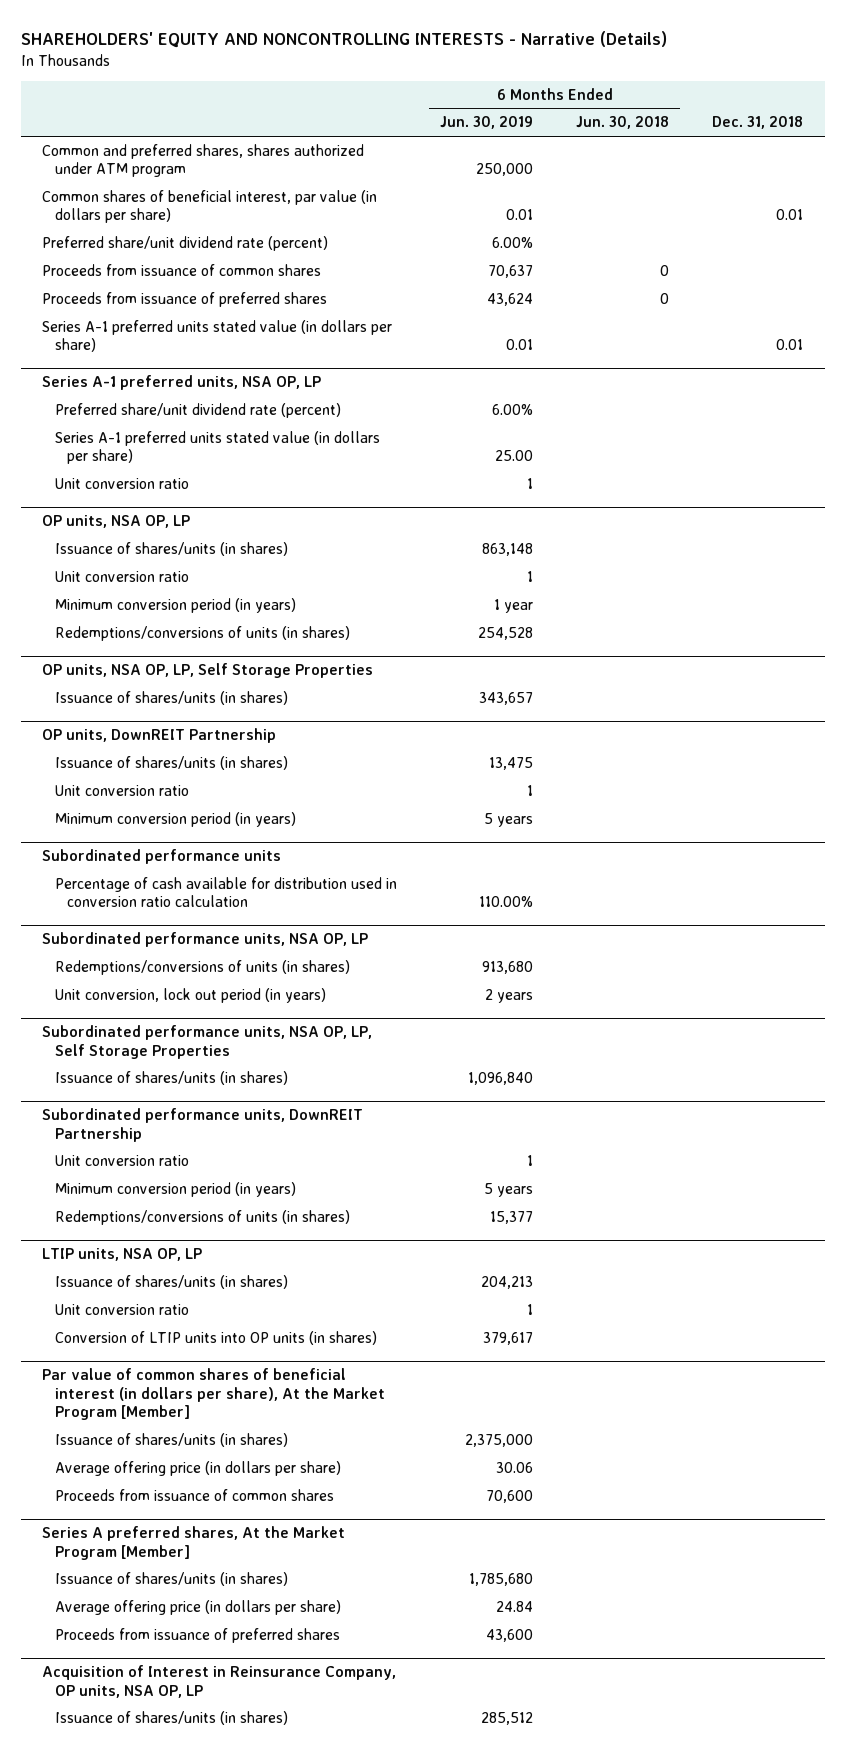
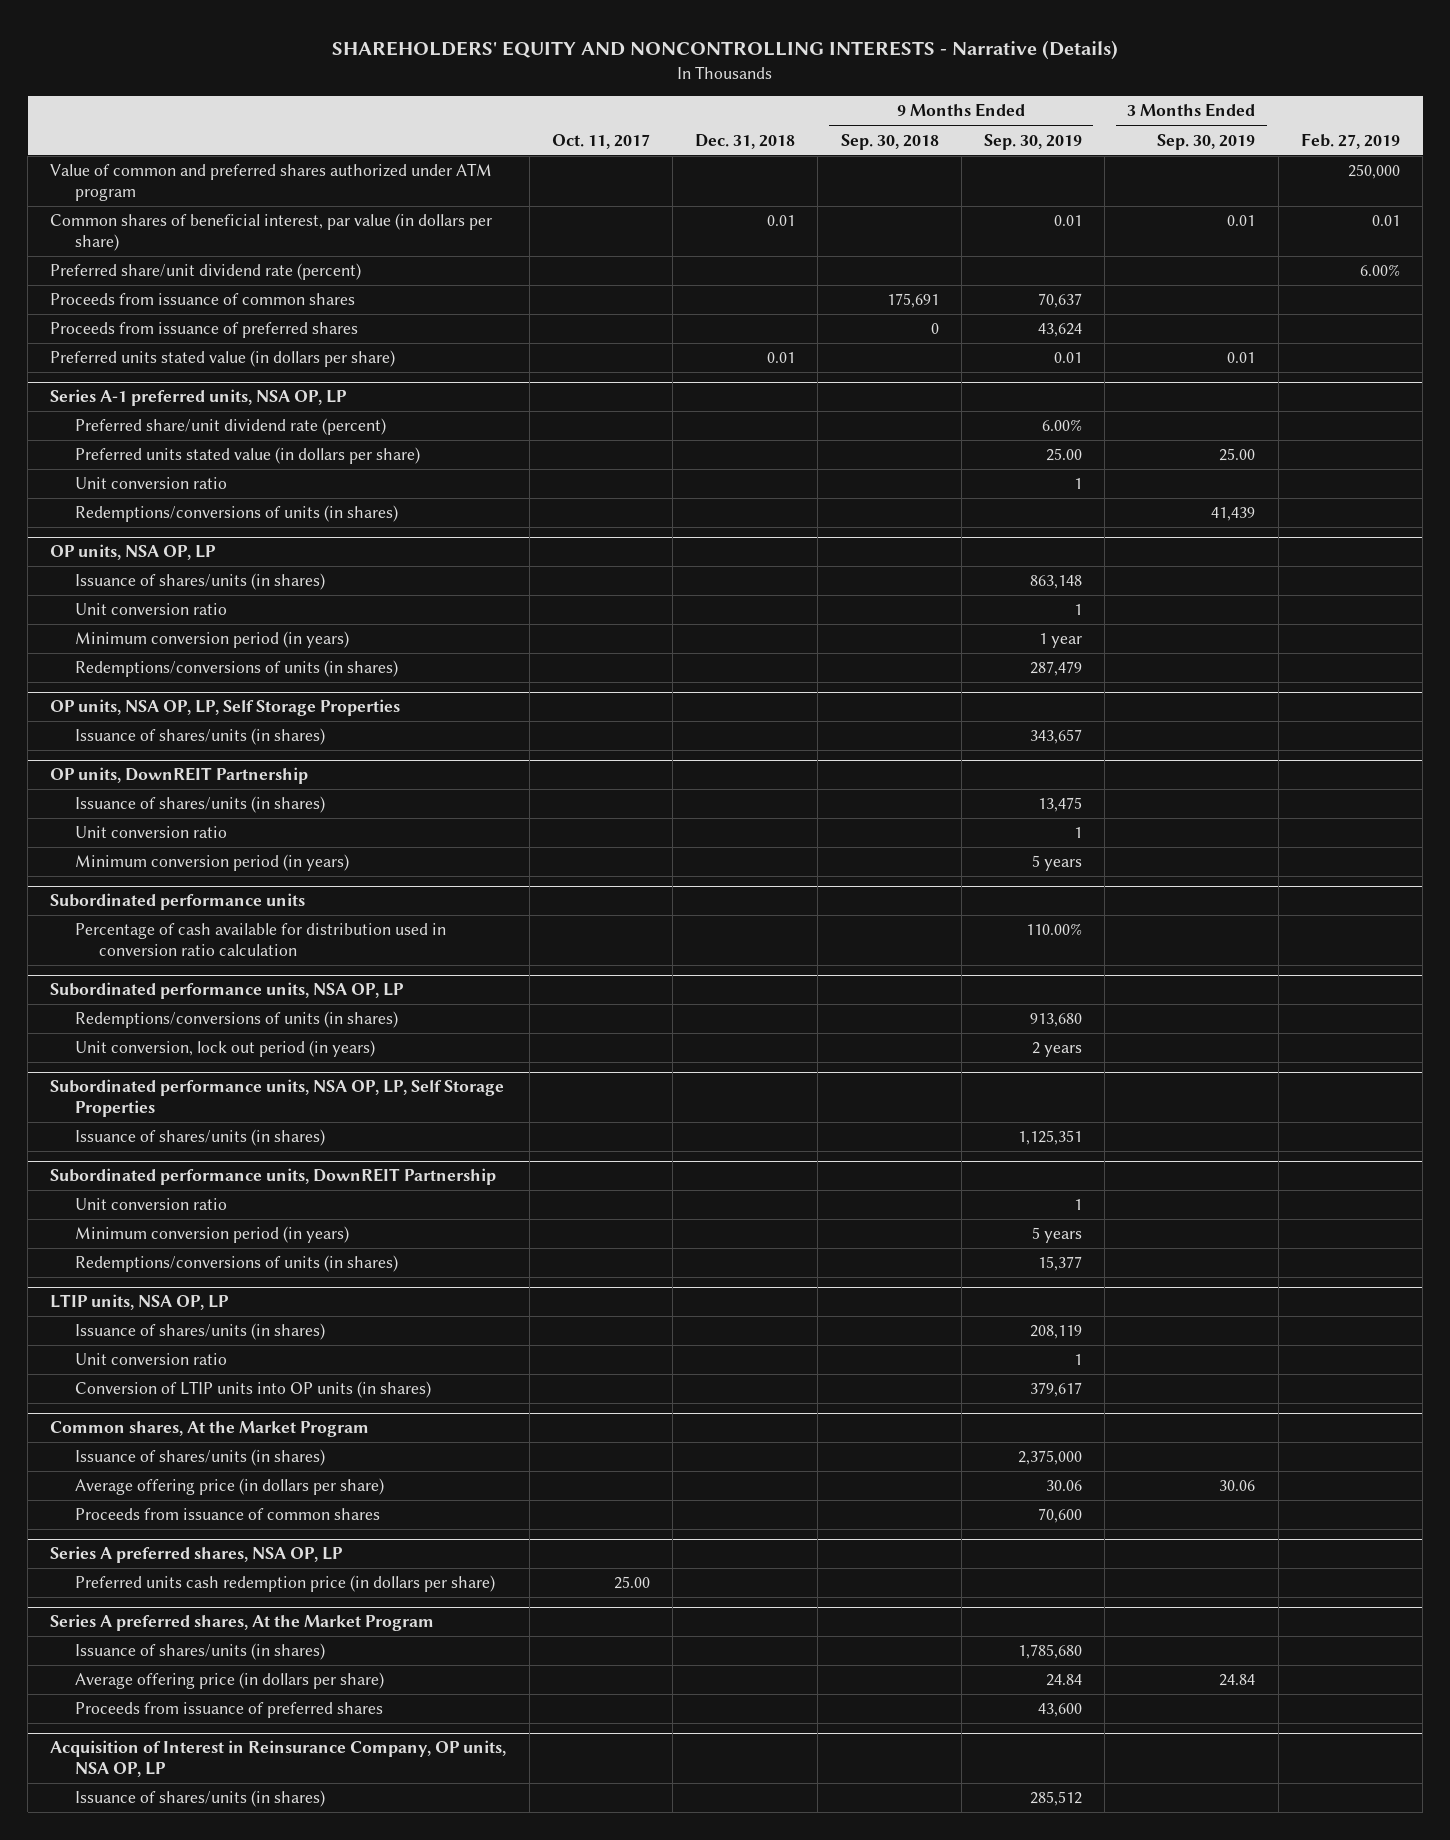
- | 6 Months Ended Jun. 30, 2019 | 6 Months Ended Jun. 30, 2018 | Dec. 31, 2018
+ | Oct. 11, 2017 | Dec. 31, 2018 | 9 Months Ended Sep. 30, 2018 | 9 Months Ended Sep. 30, 2019 | 3 Months Ended Sep. 30, 2019 | Feb. 27, 2019
- Common and preferred shares, shares authorized under ATM program | 250,000 | |
+ Value of common and preferred shares authorized under ATM program | | | | | | 250,000
- Series A-1 preferred units stated value (in dollars per share) | 0.01 | | 0.01
+ Preferred units stated value (in dollars per share) | | 0.01 | | 0.01 | 0.01 |
@ Series A-1 preferred units, NSA OP, LP
- Series A-1 preferred units stated value (in dollars per share) | 25.00 | |
+ Preferred units stated value (in dollars per share) | | | | 25.00 | 25.00 |
+ Redemptions/conversions of units (in shares) | | | | | 41,439 |
- Par value of common shares of beneficial interest (in dollars per share), At the Market Program [Member]
+ Common shares, At the Market Program
- Series A preferred shares, At the Market Program [Member]
+ Series A preferred shares, NSA OP, LP
+ Preferred units cash redemption price (in dollars per share) | 25.00 | | | | |
+ Series A preferred shares, At the Market Program

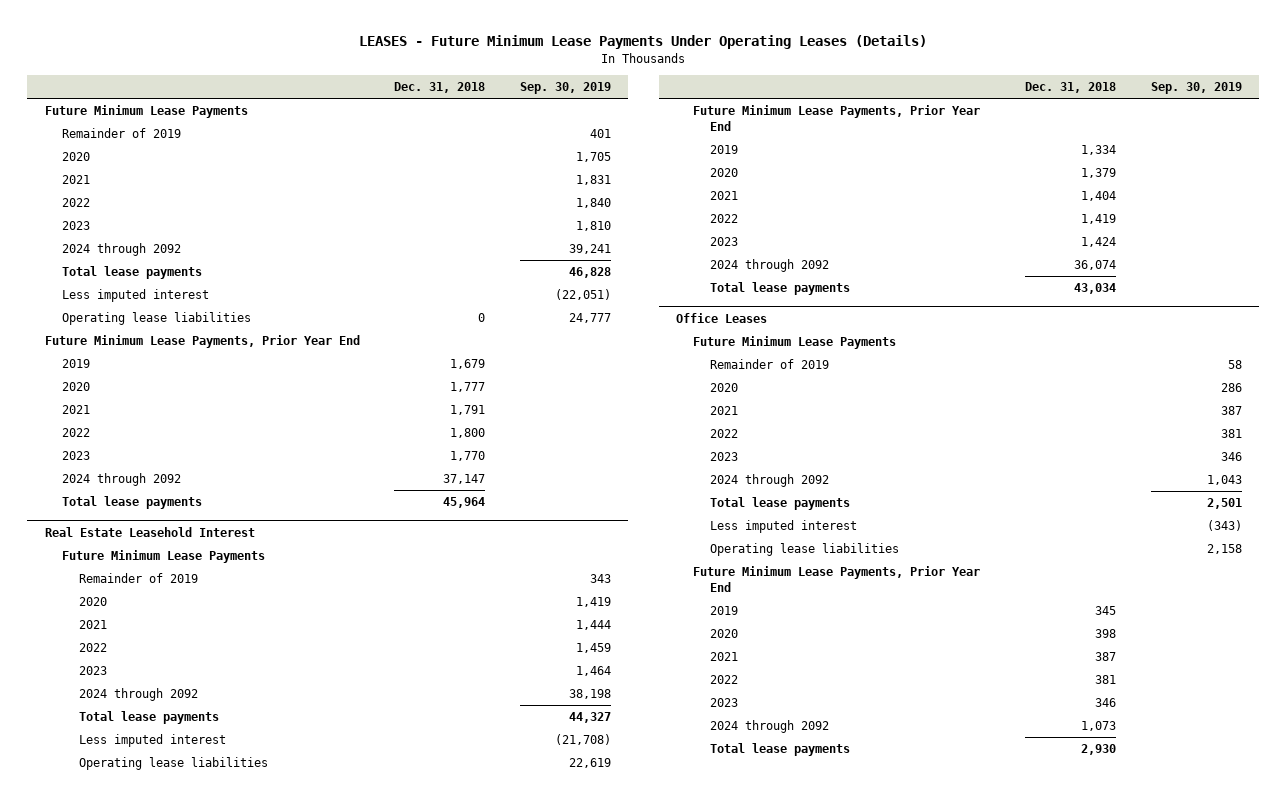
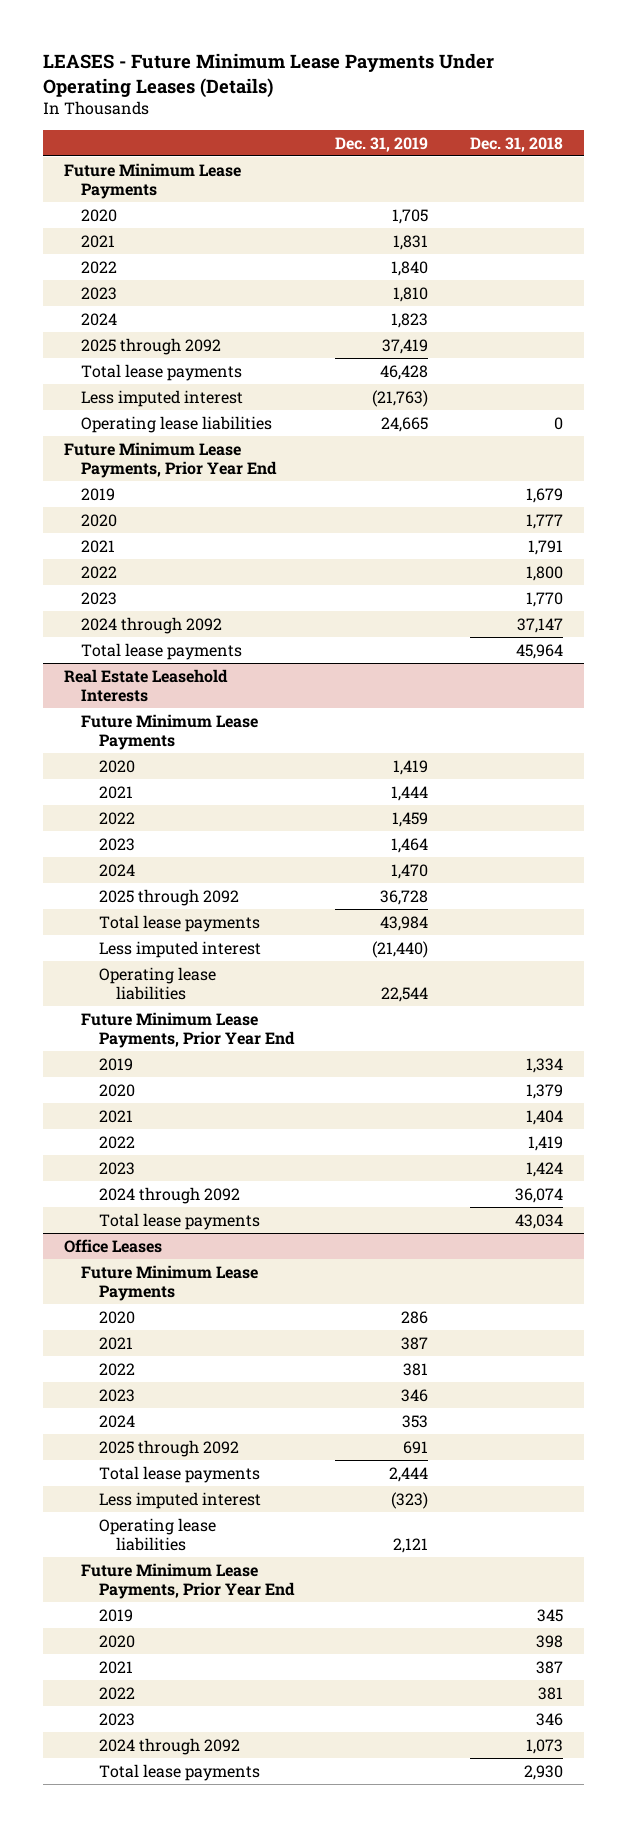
- | Dec. 31, 2018 | Sep. 30, 2019
+ | Dec. 31, 2019 | Dec. 31, 2018
- Remainder of 2019 | | 401
- 2024 through 2092 | | 39,241
+ 2024 | 1,823 |
+ 2025 through 2092 | 37,419 |
- Real Estate Leasehold Interest
+ Real Estate Leasehold Interests
- Remainder of 2019 | | 343
- 2024 through 2092 | | 38,198
+ 2024 | 1,470 |
+ 2025 through 2092 | 36,728 |
@ Office Leases
- Remainder of 2019 | | 58
- 2024 through 2092 | | 1,043
+ 2024 | 353 |
+ 2025 through 2092 | 691 |

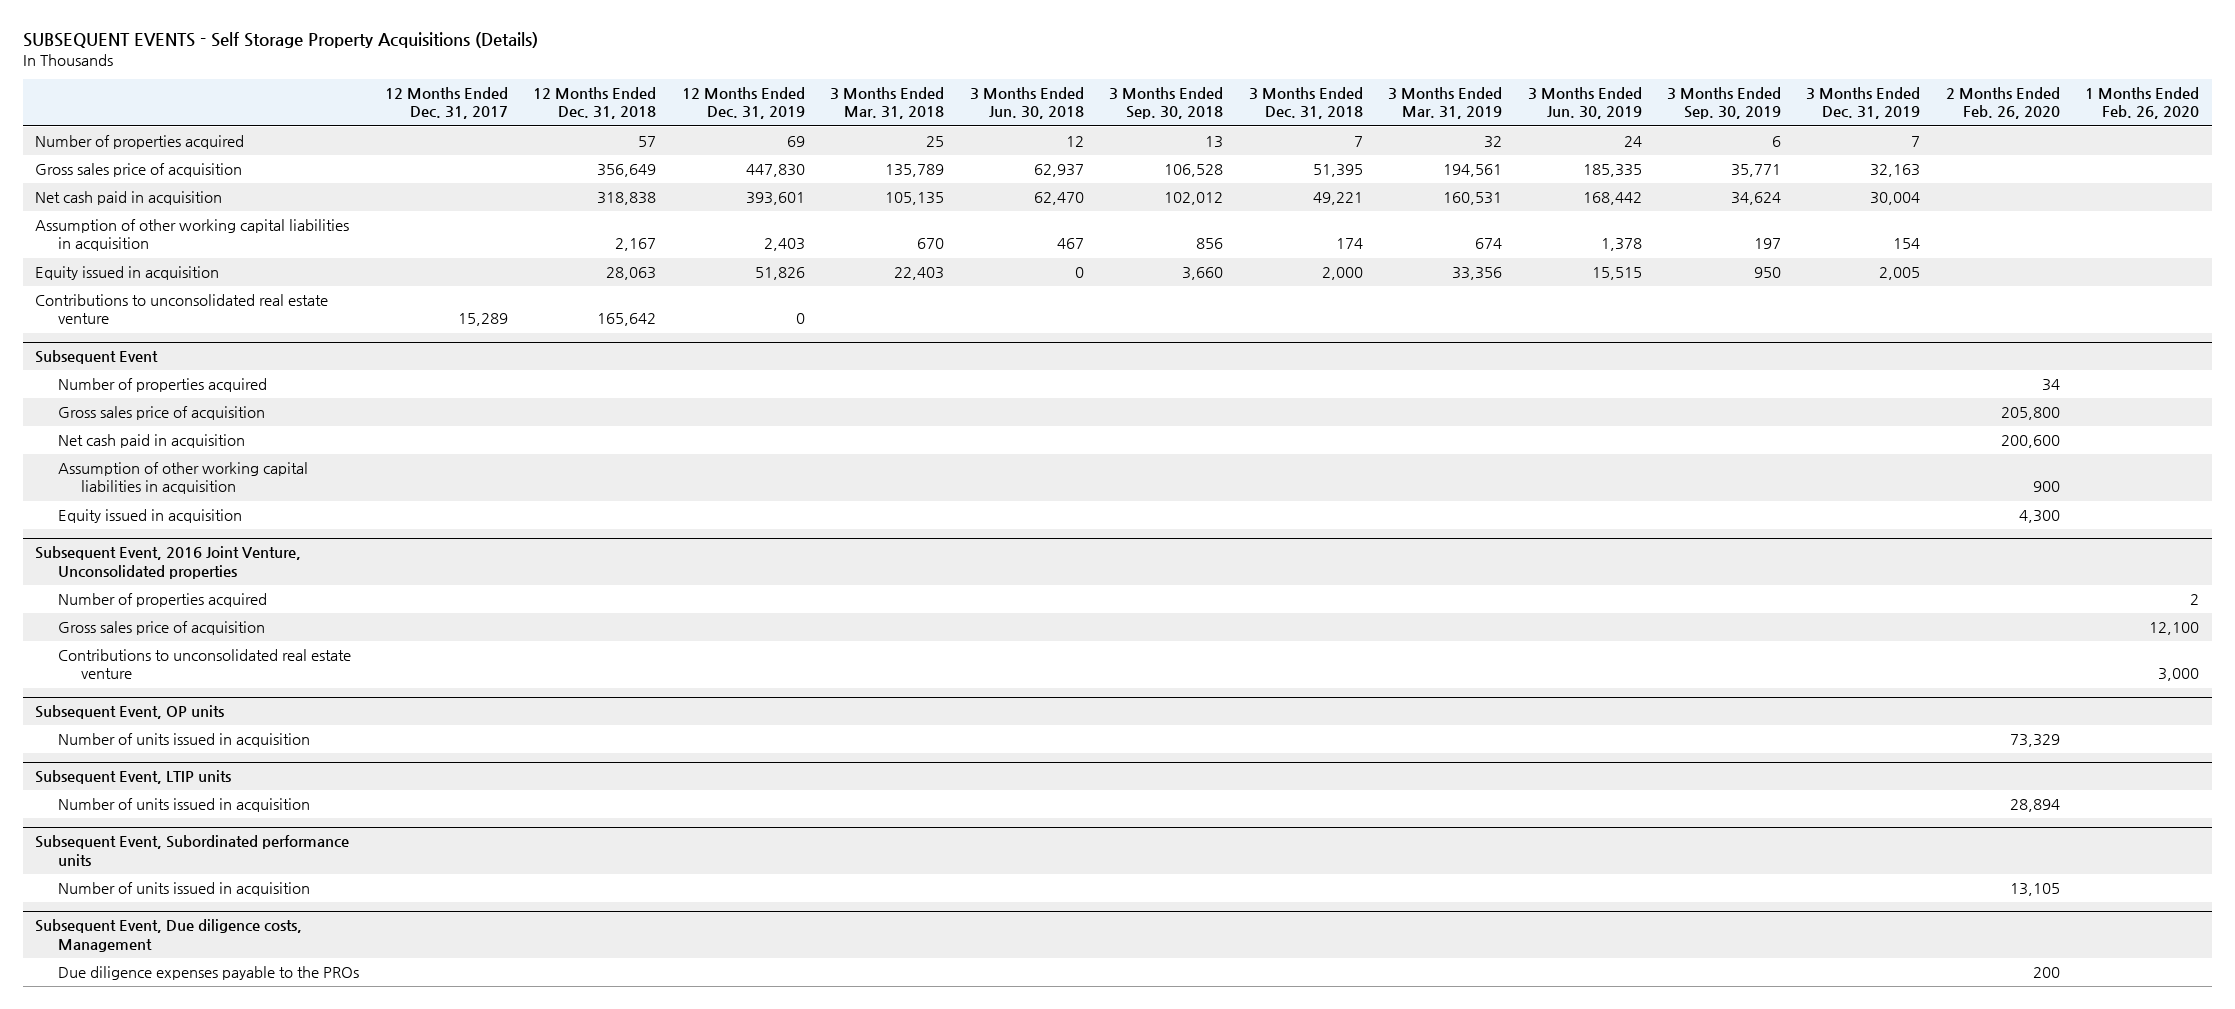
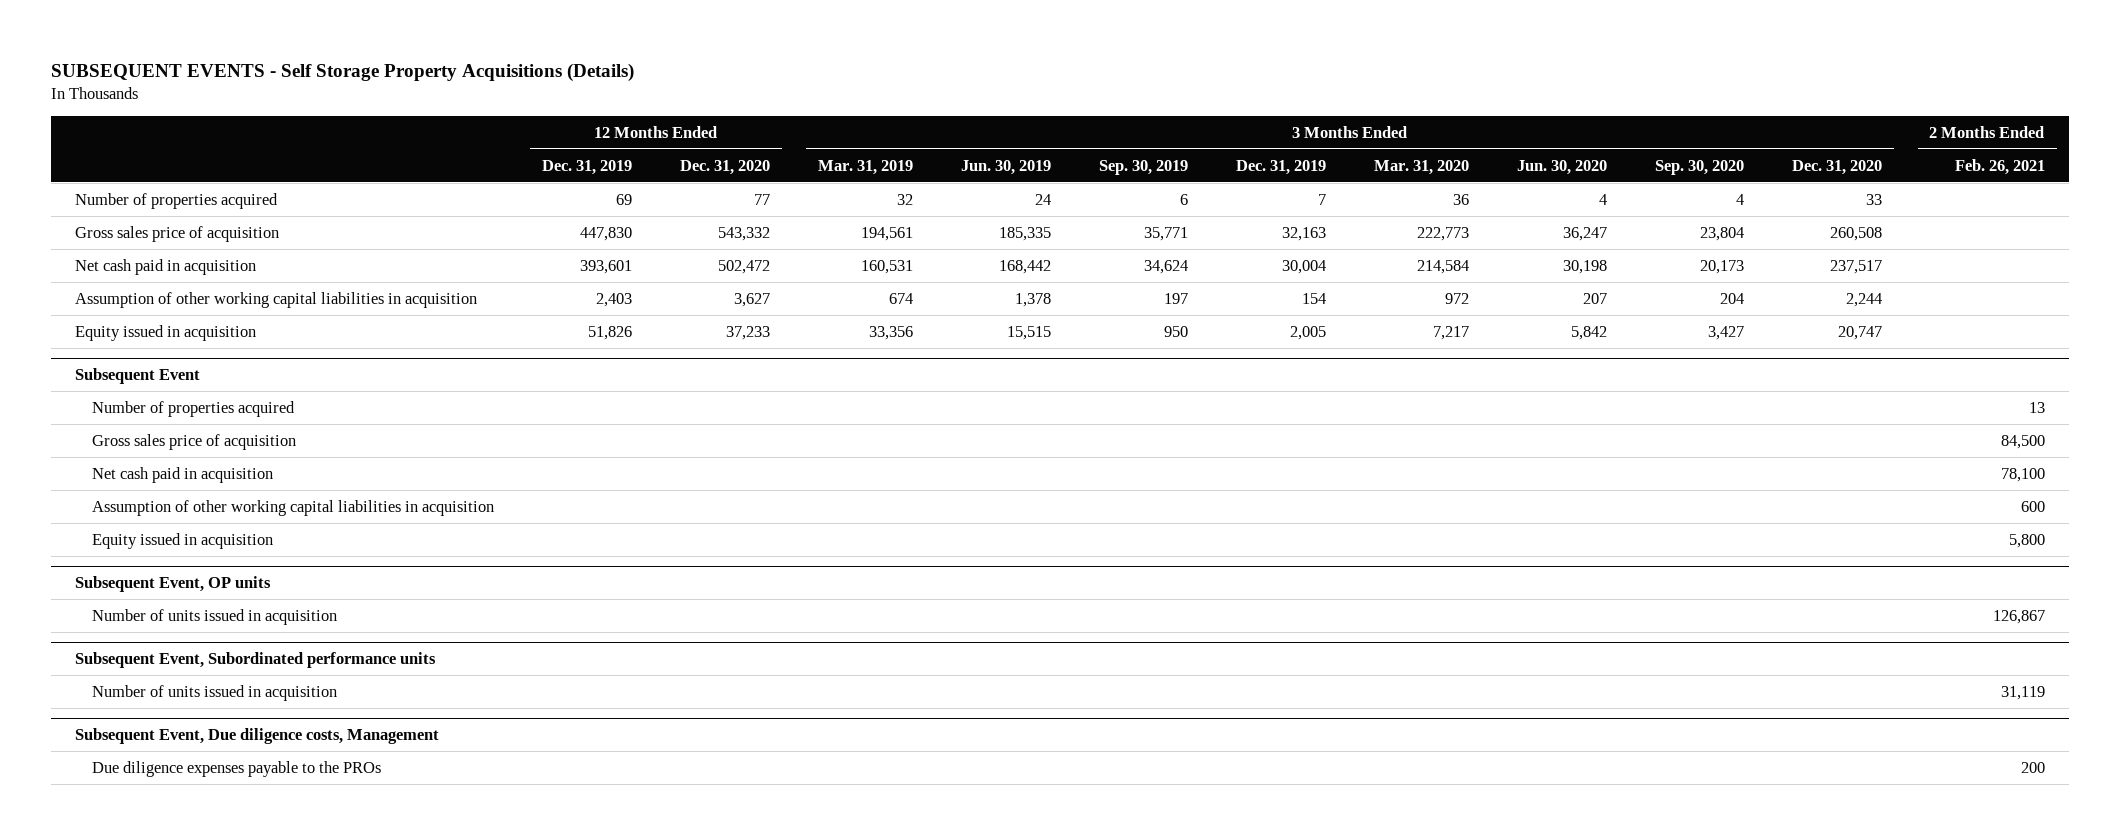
- | 12 Months Ended Dec. 31, 2017 | 12 Months Ended Dec. 31, 2018 | 12 Months Ended Dec. 31, 2019 | 3 Months Ended Mar. 31, 2018 | 3 Months Ended Jun. 30, 2018 | 3 Months Ended Sep. 30, 2018 | 3 Months Ended Dec. 31, 2018 | 3 Months Ended Mar. 31, 2019 | 3 Months Ended Jun. 30, 2019 | 3 Months Ended Sep. 30, 2019 | 3 Months Ended Dec. 31, 2019 | 2 Months Ended Feb. 26, 2020 | 1 Months Ended Feb. 26, 2020
+ | 12 Months Ended Dec. 31, 2019 | 12 Months Ended Dec. 31, 2020 | 3 Months Ended Mar. 31, 2019 | 3 Months Ended Jun. 30, 2019 | 3 Months Ended Sep. 30, 2019 | 3 Months Ended Dec. 31, 2019 | 3 Months Ended Mar. 31, 2020 | 3 Months Ended Jun. 30, 2020 | 3 Months Ended Sep. 30, 2020 | 3 Months Ended Dec. 31, 2020 | 2 Months Ended Feb. 26, 2021
- Contributions to unconsolidated real estate venture | 15,289 | 165,642 | 0 | | | | | | | | | |
- Subsequent Event, 2016 Joint Venture, Unconsolidated properties
- Number of properties acquired | | | | | | | | | | | | | 2
- Gross sales price of acquisition | | | | | | | | | | | | | 12,100
- Contributions to unconsolidated real estate venture | | | | | | | | | | | | | 3,000
- Subsequent Event, LTIP units
- Number of units issued in acquisition | | | | | | | | | | | | 28,894 |

